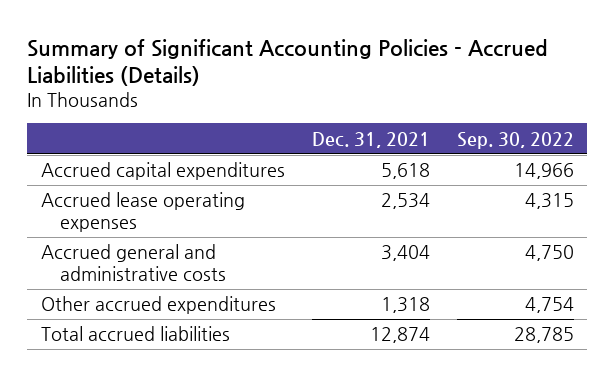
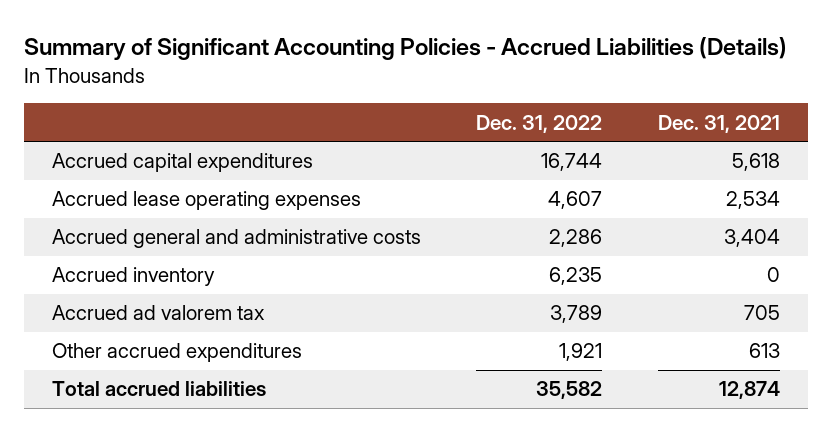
- | Dec. 31, 2021 | Sep. 30, 2022
+ | Dec. 31, 2022 | Dec. 31, 2021
- Other accrued expenditures | 1,318 | 4,754
+ Accrued inventory | 6,235 | 0
+ Accrued ad valorem tax | 3,789 | 705
+ Other accrued expenditures | 1,921 | 613

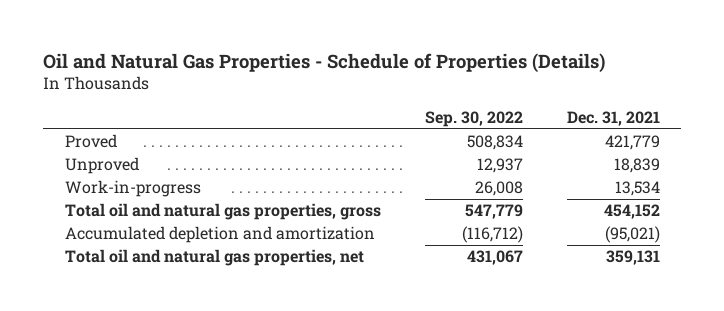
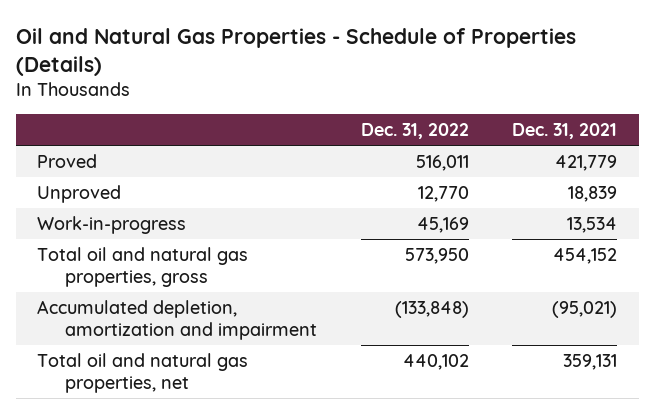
- | Sep. 30, 2022 | Dec. 31, 2021
+ | Dec. 31, 2022 | Dec. 31, 2021
- Accumulated depletion and amortization | (116,712) | (95,021)
+ Accumulated depletion, amortization and impairment | (133,848) | (95,021)

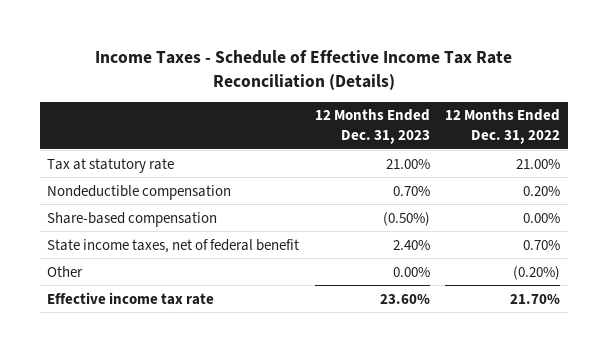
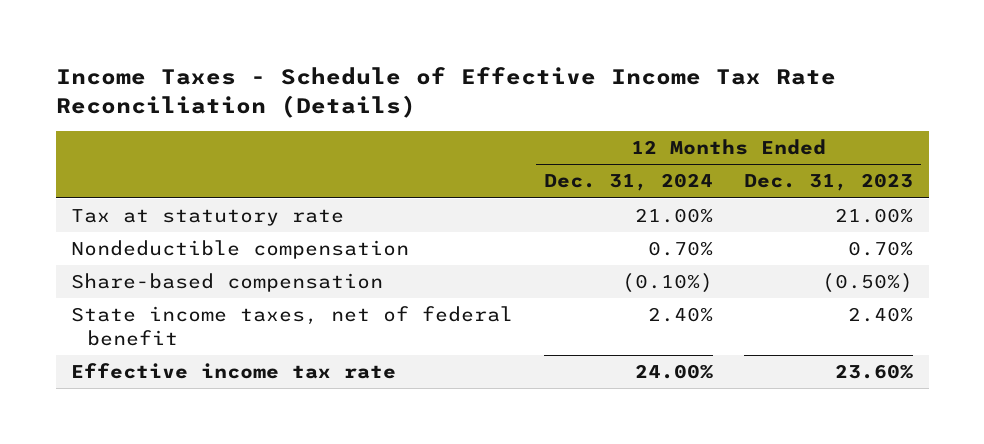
- | 12 Months Ended Dec. 31, 2023 | 12 Months Ended Dec. 31, 2022
+ | 12 Months Ended Dec. 31, 2024 | 12 Months Ended Dec. 31, 2023
- Other | 0.00% | (0.20%)

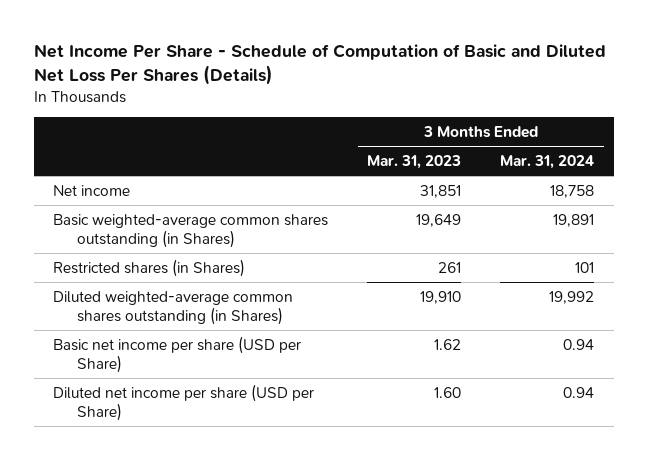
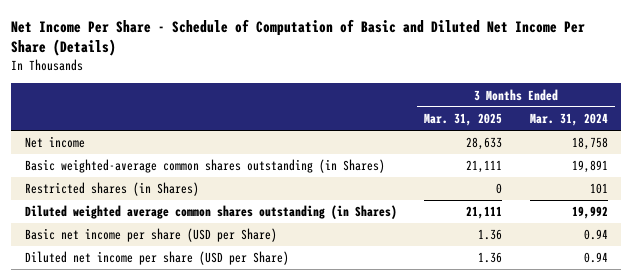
- Net Income Per Share - Schedule of Computation of Basic and Diluted Net Loss Per Shares (Details)
+ Net Income Per Share - Schedule of Computation of Basic and Diluted Net Income Per Share (Details)
- | 3 Months Ended Mar. 31, 2023 | 3 Months Ended Mar. 31, 2024
+ | 3 Months Ended Mar. 31, 2025 | 3 Months Ended Mar. 31, 2024
- Diluted weighted-average common shares outstanding (in Shares) | 19,910 | 19,992
+ Diluted weighted average common shares outstanding (in Shares) | 21,111 | 19,992

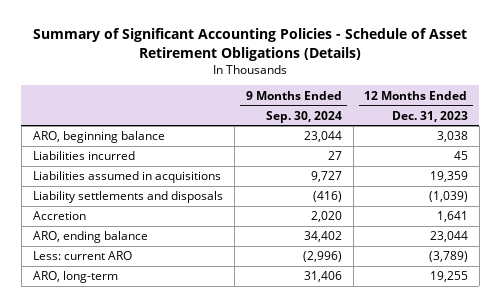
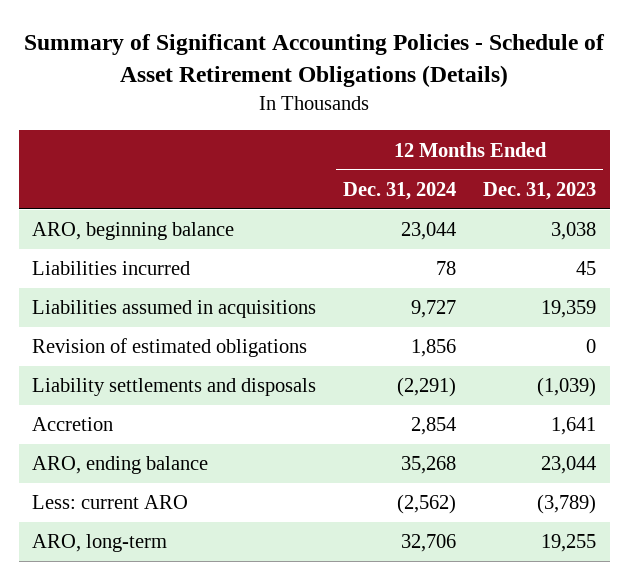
- | 9 Months Ended Sep. 30, 2024 | 12 Months Ended Dec. 31, 2023
+ | 12 Months Ended Dec. 31, 2024 | 12 Months Ended Dec. 31, 2023
+ Revision of estimated obligations | 1,856 | 0

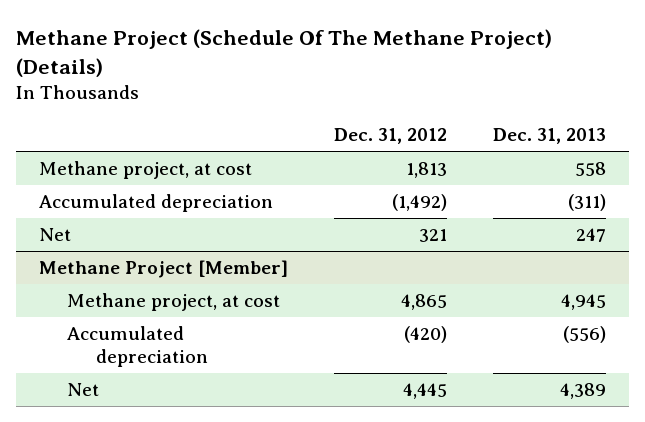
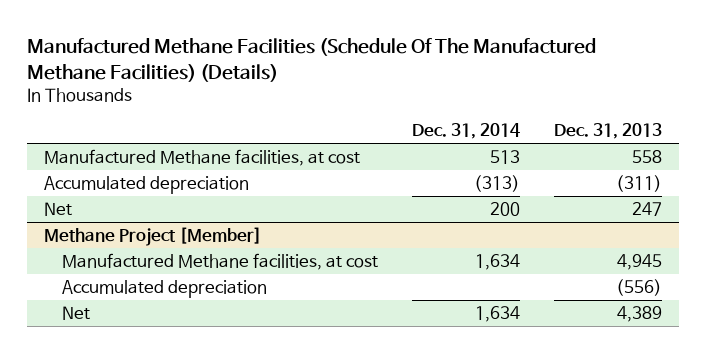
- Methane Project (Schedule Of The Methane Project) (Details)
+ Manufactured Methane Facilities (Schedule Of The Manufactured Methane Facilities) (Details)
- | Dec. 31, 2012 | Dec. 31, 2013
+ | Dec. 31, 2014 | Dec. 31, 2013
- Methane project, at cost | 1,813 | 558
+ Manufactured Methane facilities, at cost | 513 | 558
@ Methane Project [Member]
- Methane project, at cost | 4,865 | 4,945
+ Manufactured Methane facilities, at cost | 1,634 | 4,945

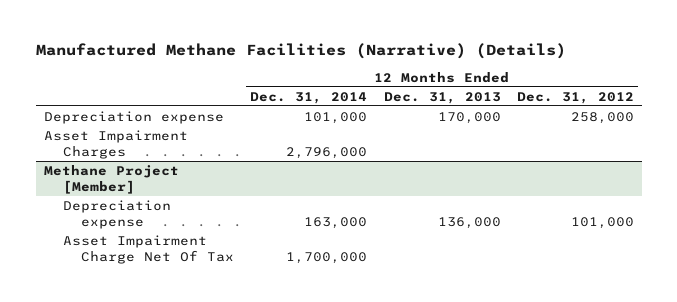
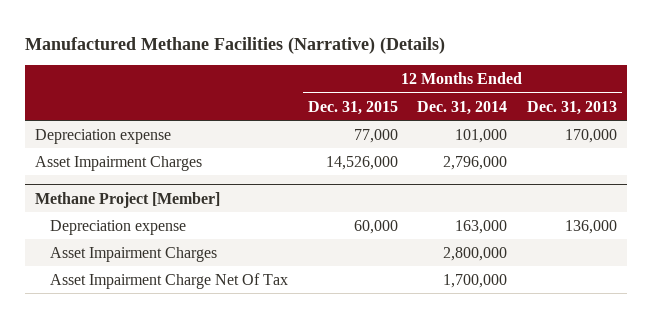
- | 12 Months Ended Dec. 31, 2014 | 12 Months Ended Dec. 31, 2013 | 12 Months Ended Dec. 31, 2012
+ | 12 Months Ended Dec. 31, 2015 | 12 Months Ended Dec. 31, 2014 | 12 Months Ended Dec. 31, 2013
@ Methane Project [Member]
+ Asset Impairment Charges | | 2,800,000 |

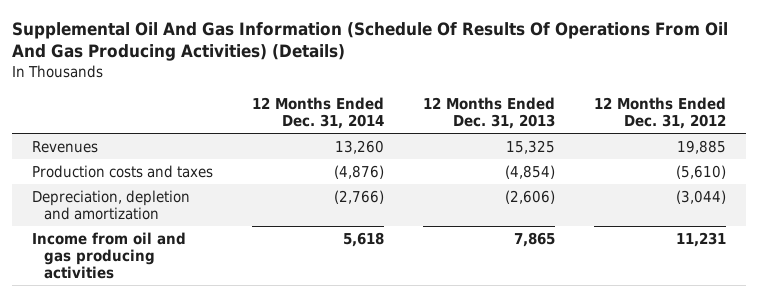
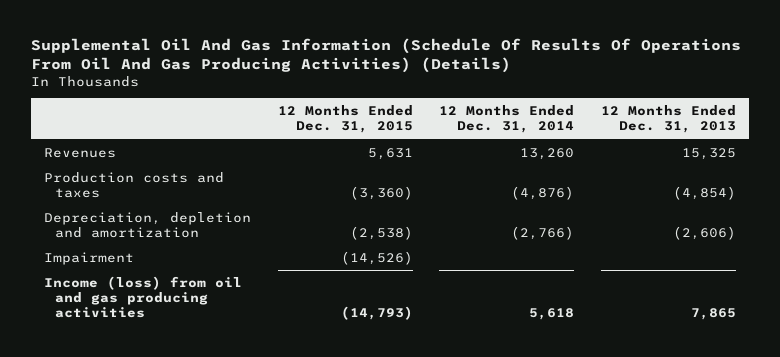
- | 12 Months Ended Dec. 31, 2014 | 12 Months Ended Dec. 31, 2013 | 12 Months Ended Dec. 31, 2012
+ | 12 Months Ended Dec. 31, 2015 | 12 Months Ended Dec. 31, 2014 | 12 Months Ended Dec. 31, 2013
- Income from oil and gas producing activities | 5,618 | 7,865 | 11,231
+ Impairment | (14,526) | |
+ Income (loss) from oil and gas producing activities | (14,793) | 5,618 | 7,865

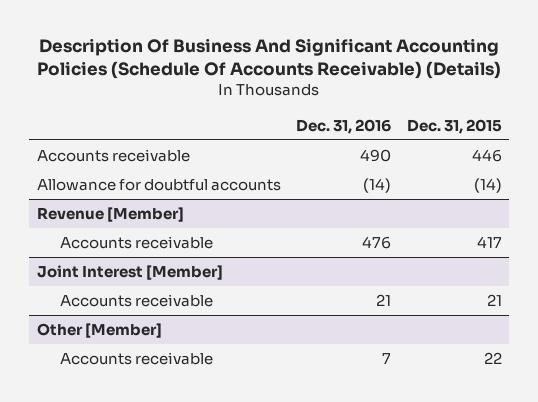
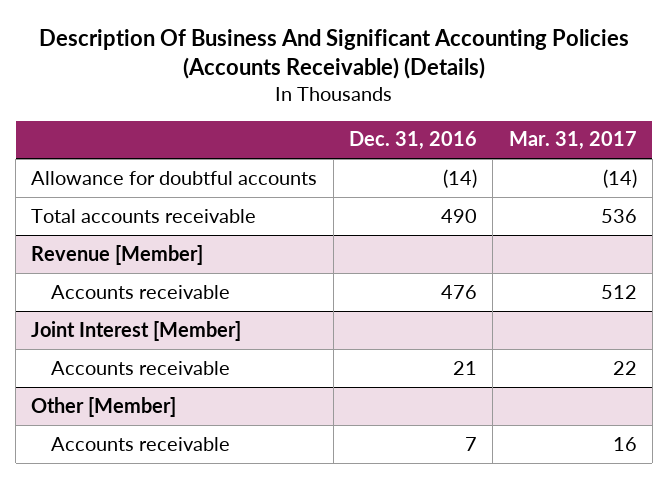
- Description Of Business And Significant Accounting Policies (Schedule Of Accounts Receivable) (Details)
+ Description Of Business And Significant Accounting Policies (Accounts Receivable) (Details)
- | Dec. 31, 2016 | Dec. 31, 2015
+ | Dec. 31, 2016 | Mar. 31, 2017
- Accounts receivable | 490 | 446
+ Total accounts receivable | 490 | 536

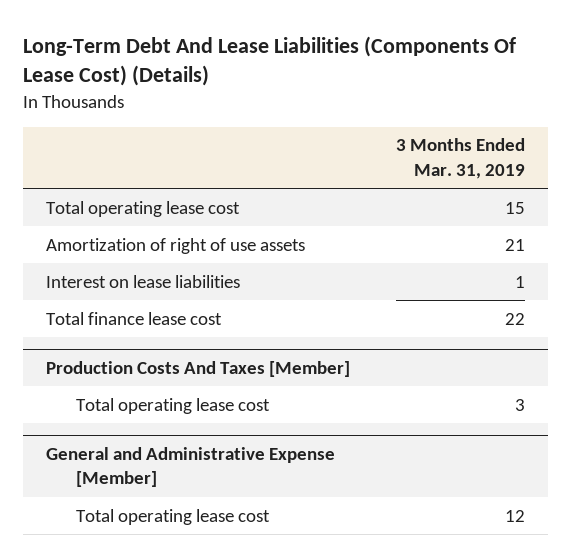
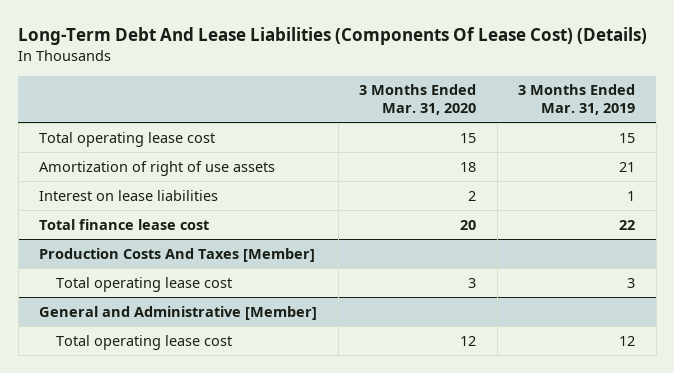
- | 3 Months Ended Mar. 31, 2019
+ | 3 Months Ended Mar. 31, 2020 | 3 Months Ended Mar. 31, 2019
- General and Administrative Expense [Member]
+ General and Administrative [Member]

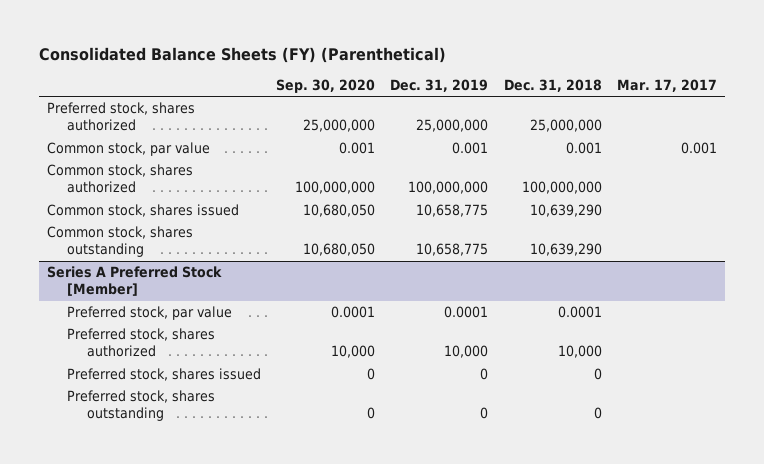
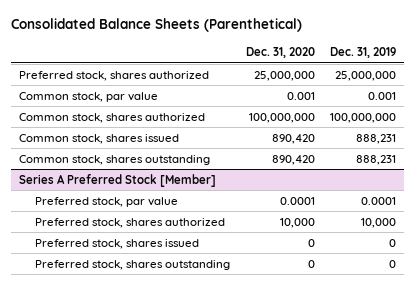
- Consolidated Balance Sheets (FY) (Parenthetical)
+ Consolidated Balance Sheets (Parenthetical)
- | Sep. 30, 2020 | Dec. 31, 2019 | Dec. 31, 2018 | Mar. 17, 2017
+ | Dec. 31, 2020 | Dec. 31, 2019
- Common stock, shares issued | 10,680,050 | 10,658,775 | 10,639,290 |
- Common stock, shares outstanding | 10,680,050 | 10,658,775 | 10,639,290 |
+ Common stock, shares issued | 890,420 | 888,231
+ Common stock, shares outstanding | 890,420 | 888,231

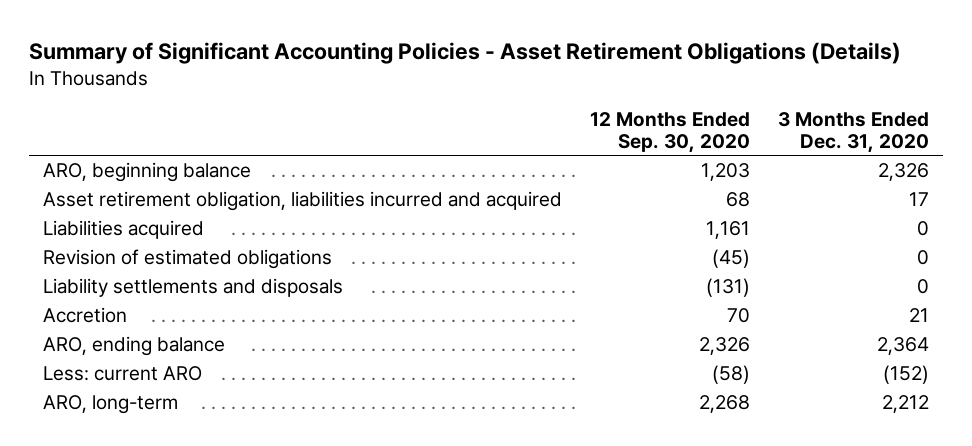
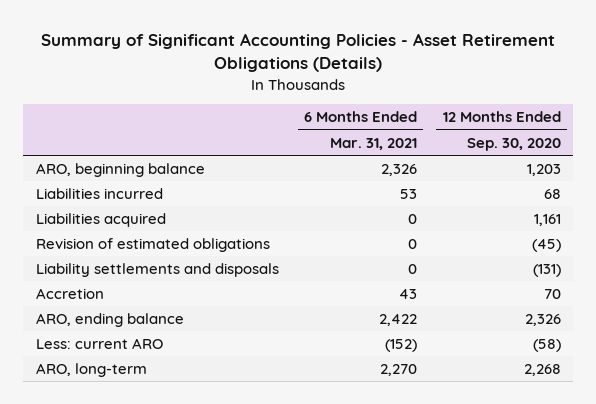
- | 12 Months Ended Sep. 30, 2020 | 3 Months Ended Dec. 31, 2020
+ | 6 Months Ended Mar. 31, 2021 | 12 Months Ended Sep. 30, 2020
- Asset retirement obligation, liabilities incurred and acquired | 68 | 17
+ Liabilities incurred | 53 | 68

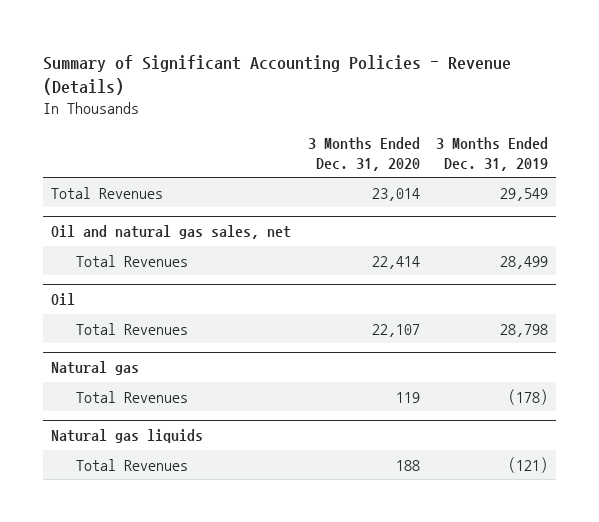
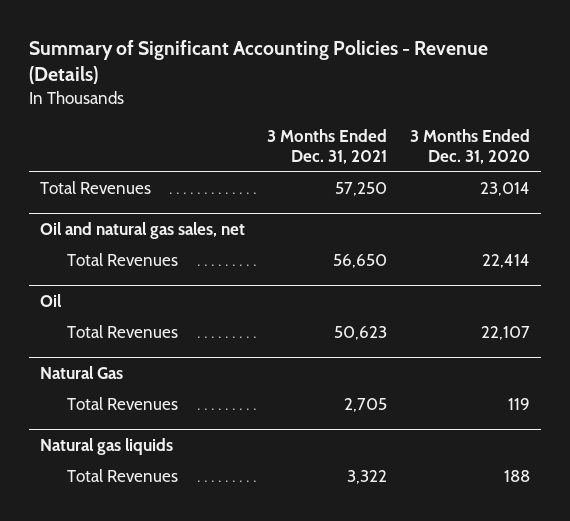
- | 3 Months Ended Dec. 31, 2020 | 3 Months Ended Dec. 31, 2019
+ | 3 Months Ended Dec. 31, 2021 | 3 Months Ended Dec. 31, 2020
- Natural gas
+ Natural Gas

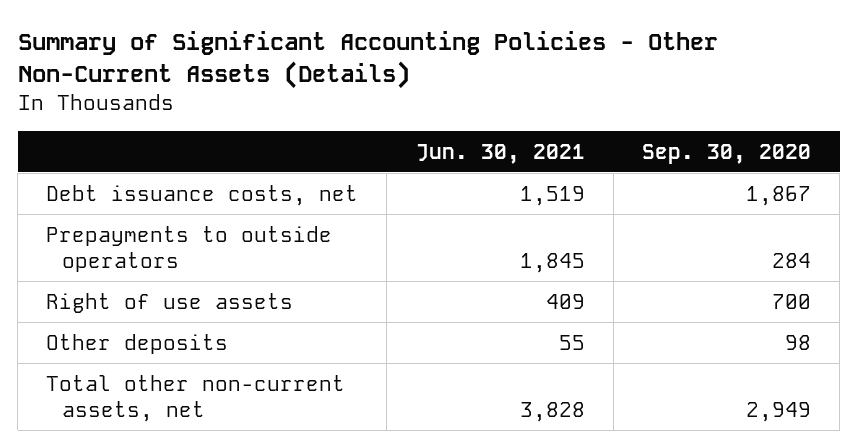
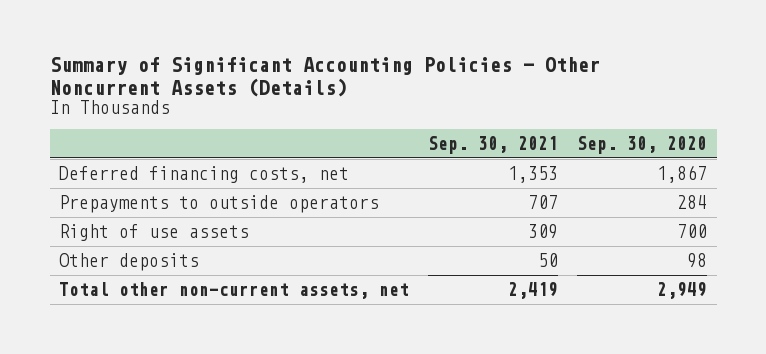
- Summary of Significant Accounting Policies - Other Non-Current Assets (Details)
+ Summary of Significant Accounting Policies - Other Noncurrent Assets (Details)
- | Jun. 30, 2021 | Sep. 30, 2020
+ | Sep. 30, 2021 | Sep. 30, 2020
- Debt issuance costs, net | 1,519 | 1,867
+ Deferred financing costs, net | 1,353 | 1,867

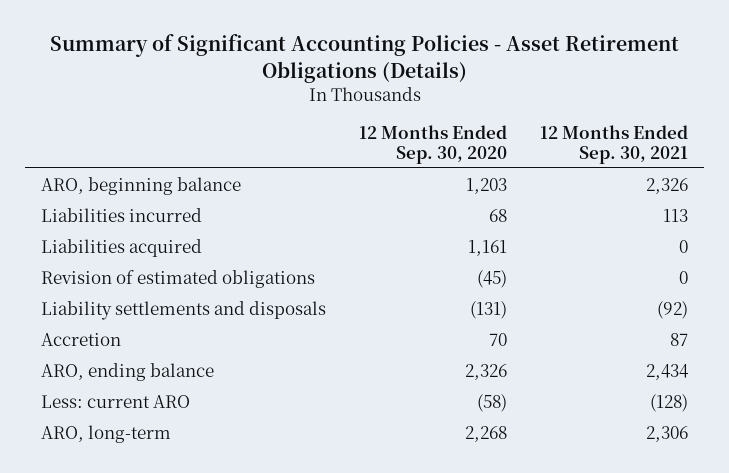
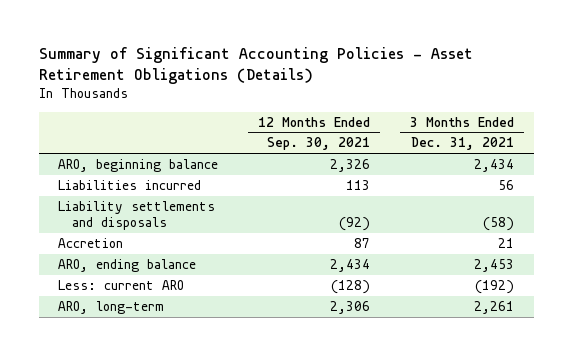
- | 12 Months Ended Sep. 30, 2020 | 12 Months Ended Sep. 30, 2021
+ | 12 Months Ended Sep. 30, 2021 | 3 Months Ended Dec. 31, 2021
- Liabilities acquired | 1,161 | 0
- Revision of estimated obligations | (45) | 0

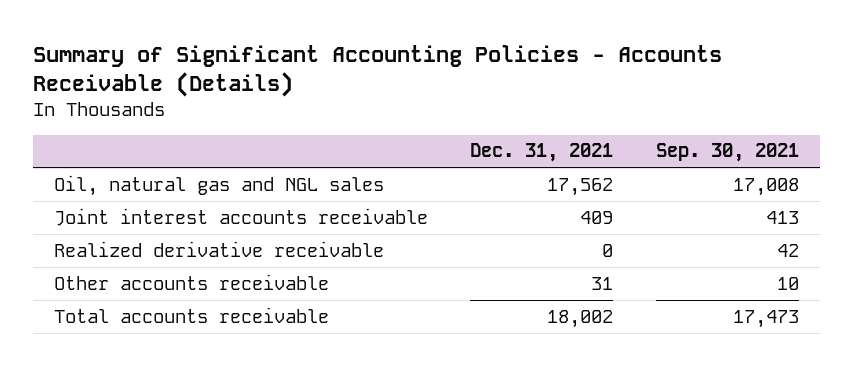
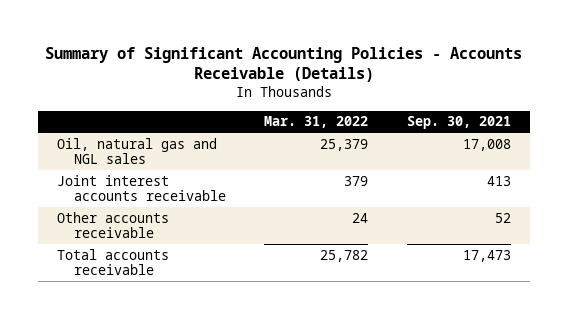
- | Dec. 31, 2021 | Sep. 30, 2021
+ | Mar. 31, 2022 | Sep. 30, 2021
- Realized derivative receivable | 0 | 42
- Other accounts receivable | 31 | 10
+ Other accounts receivable | 24 | 52

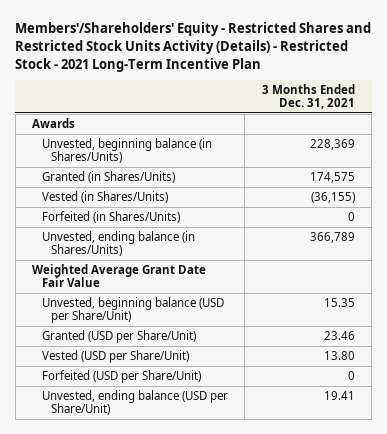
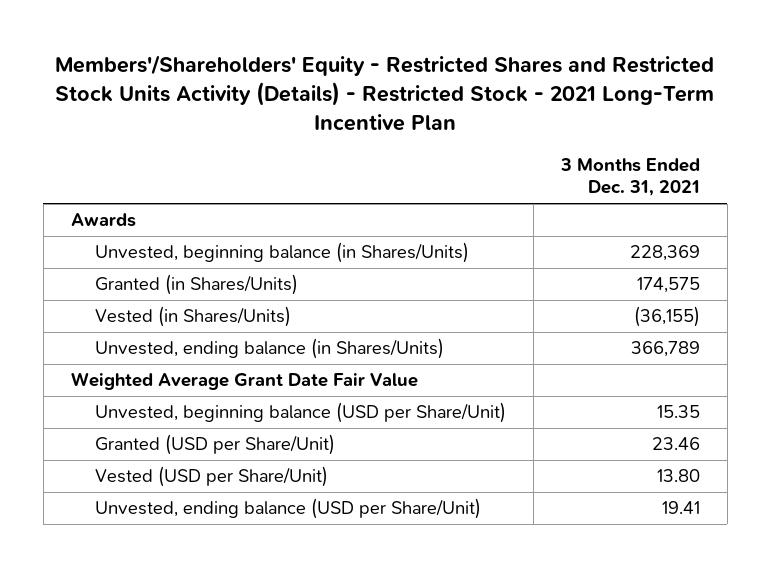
- Forfeited (in Shares/Units) | 0
- Forfeited (USD per Share/Unit) | 0

